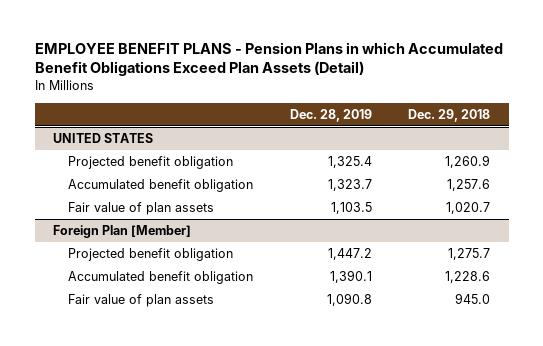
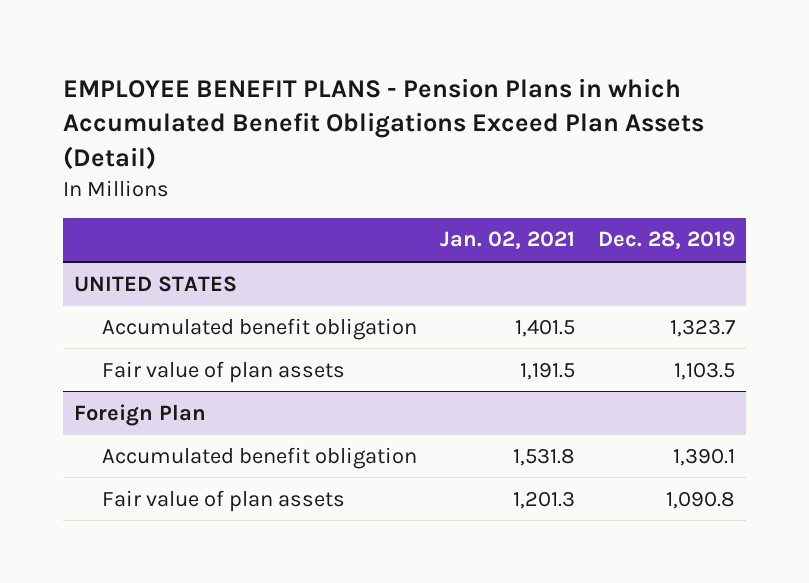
- | Dec. 28, 2019 | Dec. 29, 2018
+ | Jan. 02, 2021 | Dec. 28, 2019
@ UNITED STATES
- Projected benefit obligation | 1,325.4 | 1,260.9
- Foreign Plan [Member]
- Projected benefit obligation | 1,447.2 | 1,275.7
+ Foreign Plan

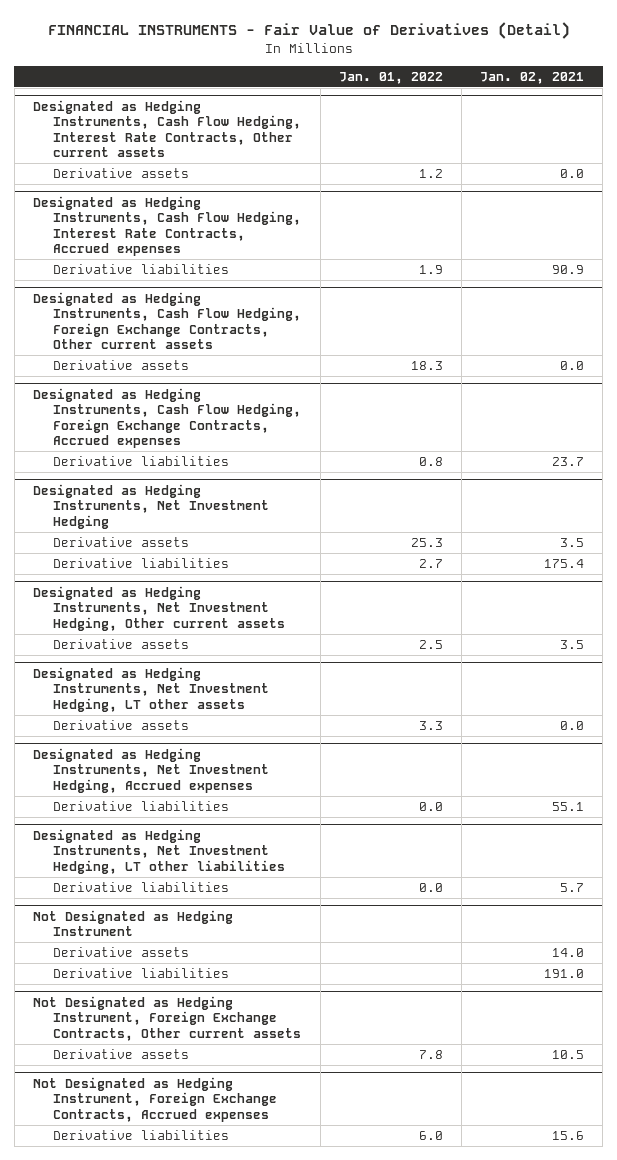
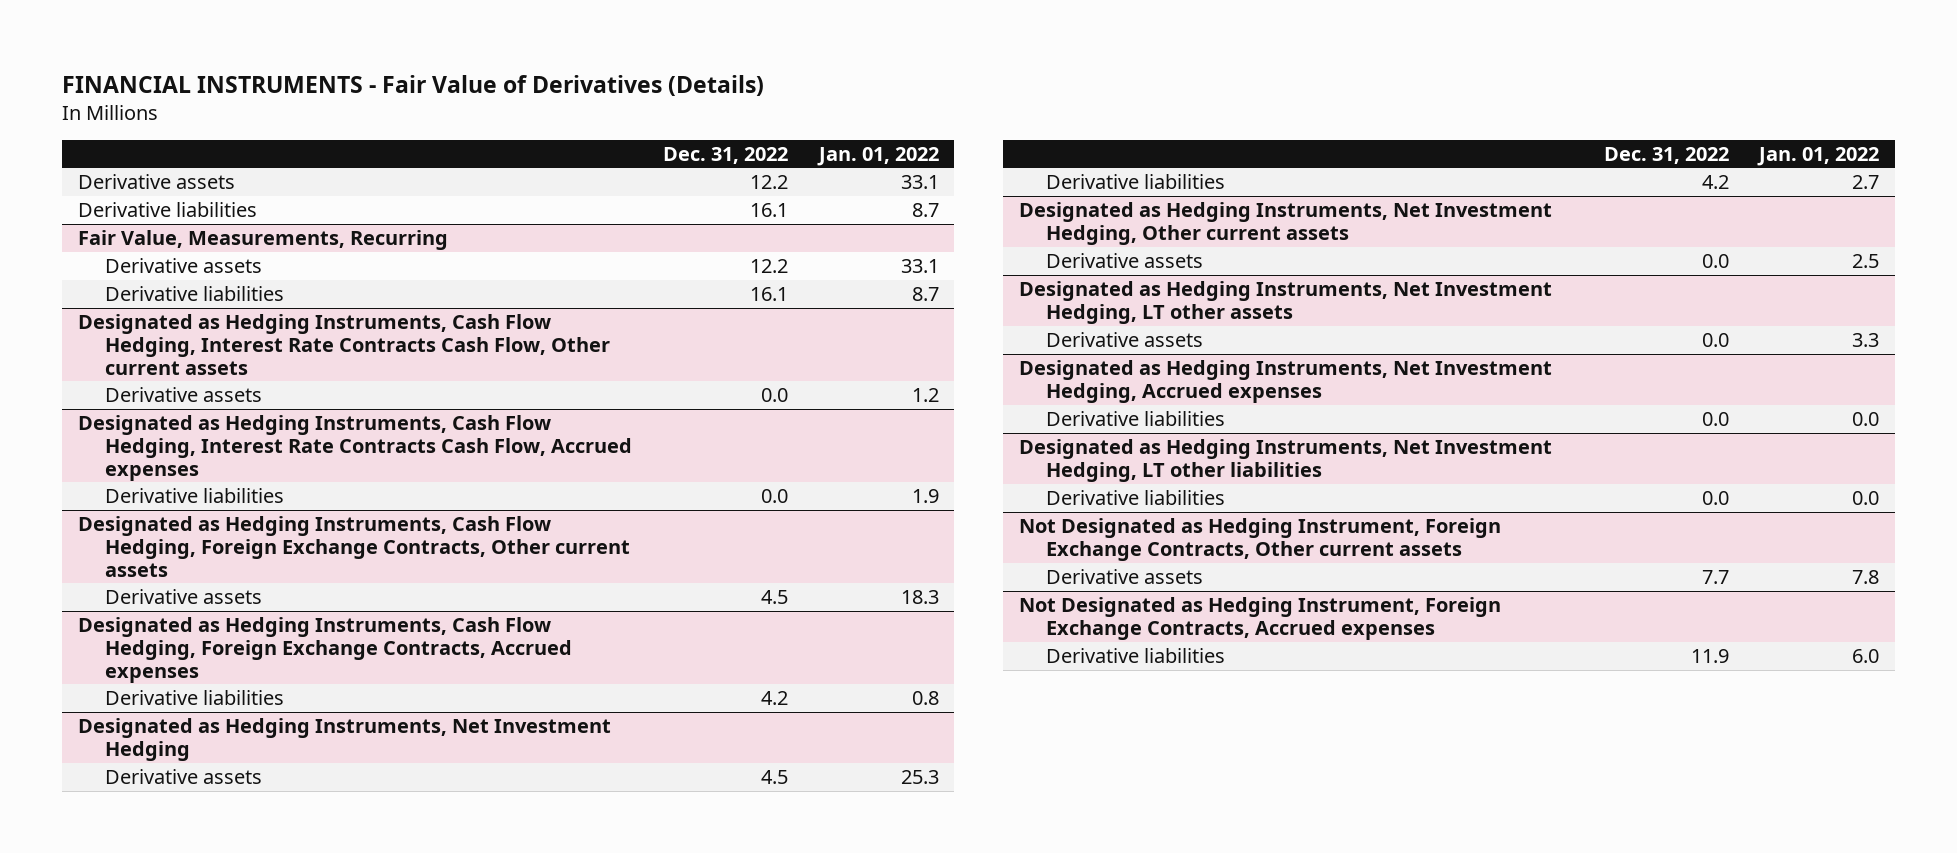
- FINANCIAL INSTRUMENTS - Fair Value of Derivatives (Detail)
+ FINANCIAL INSTRUMENTS - Fair Value of Derivatives (Details)
- | Jan. 01, 2022 | Jan. 02, 2021
+ | Dec. 31, 2022 | Jan. 01, 2022
- Designated as Hedging Instruments, Cash Flow Hedging, Interest Rate Contracts, Other current assets
+ Derivative assets | 12.2 | 33.1
+ Derivative liabilities | 16.1 | 8.7
+ Fair Value, Measurements, Recurring
+ Derivative assets | 12.2 | 33.1
+ Derivative liabilities | 16.1 | 8.7
+ Designated as Hedging Instruments, Cash Flow Hedging, Interest Rate Contracts Cash Flow, Other current assets
- Designated as Hedging Instruments, Cash Flow Hedging, Interest Rate Contracts, Accrued expenses
+ Designated as Hedging Instruments, Cash Flow Hedging, Interest Rate Contracts Cash Flow, Accrued expenses
- Not Designated as Hedging Instrument
- Derivative assets | | 14.0
- Derivative liabilities | | 191.0

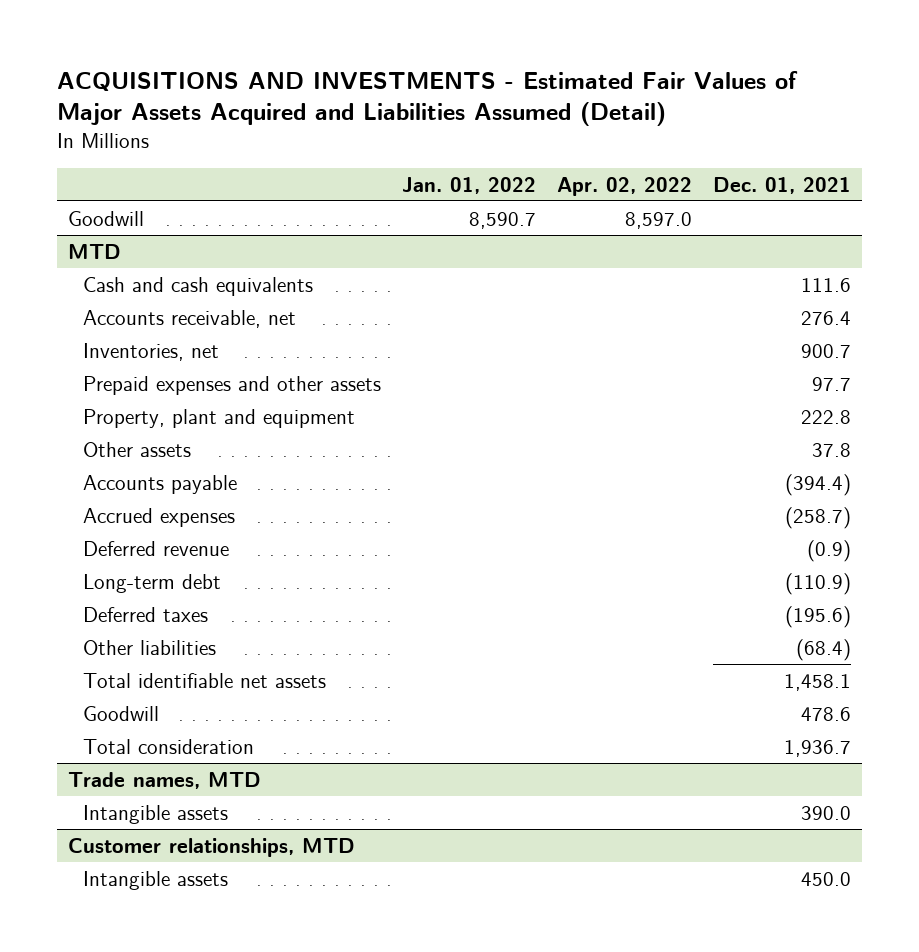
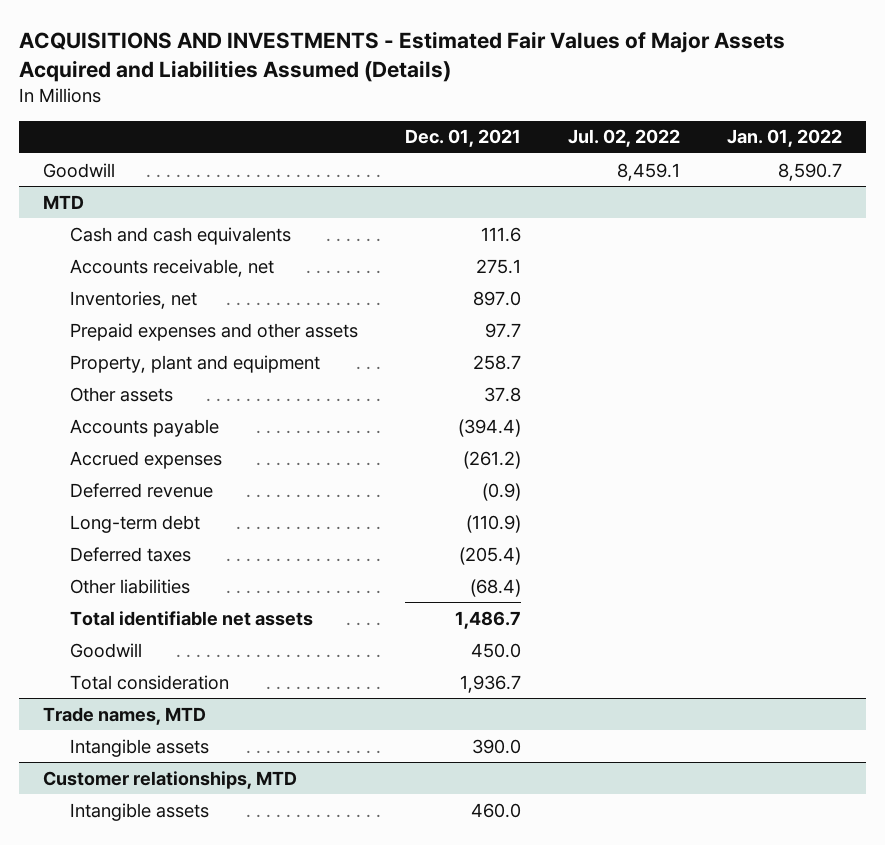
- ACQUISITIONS AND INVESTMENTS - Estimated Fair Values of Major Assets Acquired and Liabilities Assumed (Detail)
+ ACQUISITIONS AND INVESTMENTS - Estimated Fair Values of Major Assets Acquired and Liabilities Assumed (Details)
- | Jan. 01, 2022 | Apr. 02, 2022 | Dec. 01, 2021
+ | Dec. 01, 2021 | Jul. 02, 2022 | Jan. 01, 2022
@ MTD
- Accounts receivable, net | | | 276.4
- Inventories, net | | | 900.7
+ Accounts receivable, net | 275.1 | |
+ Inventories, net | 897.0 | |
- Property, plant and equipment | | | 222.8
+ Property, plant and equipment | 258.7 | |
- Accrued expenses | | | (258.7)
+ Accrued expenses | (261.2) | |
- Deferred taxes | | | (195.6)
+ Deferred taxes | (205.4) | |
- Total identifiable net assets | | | 1,458.1
- Goodwill | | | 478.6
+ Total identifiable net assets | 1,486.7 | |
+ Goodwill | 450.0 | |
@ Customer relationships, MTD
- Intangible assets | | | 450.0
+ Intangible assets | 460.0 | |

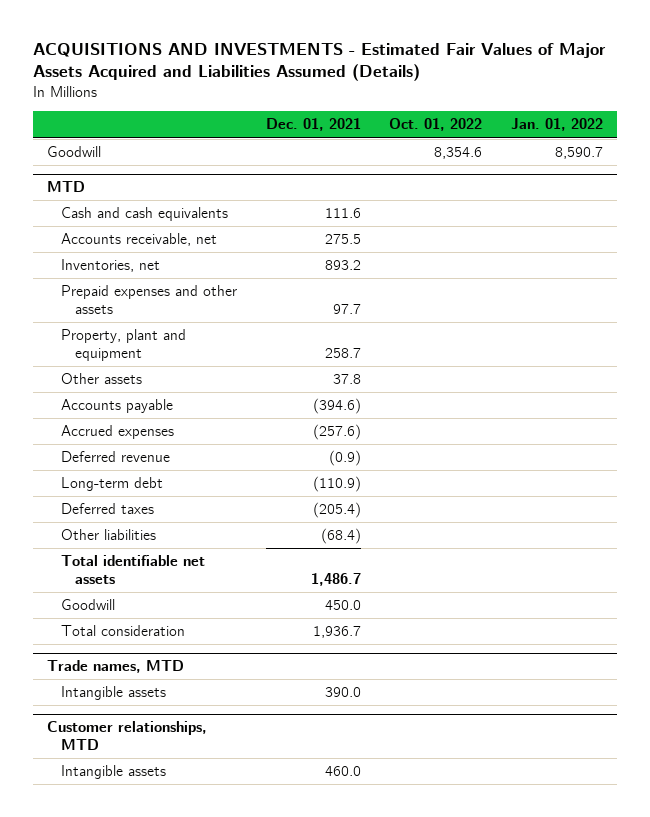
- | Dec. 01, 2021 | Jul. 02, 2022 | Jan. 01, 2022
+ | Dec. 01, 2021 | Oct. 01, 2022 | Jan. 01, 2022
@ MTD
- Accounts receivable, net | 275.1 | |
- Inventories, net | 897.0 | |
+ Accounts receivable, net | 275.5 | |
+ Inventories, net | 893.2 | |
- Accounts payable | (394.4) | |
- Accrued expenses | (261.2) | |
+ Accounts payable | (394.6) | |
+ Accrued expenses | (257.6) | |

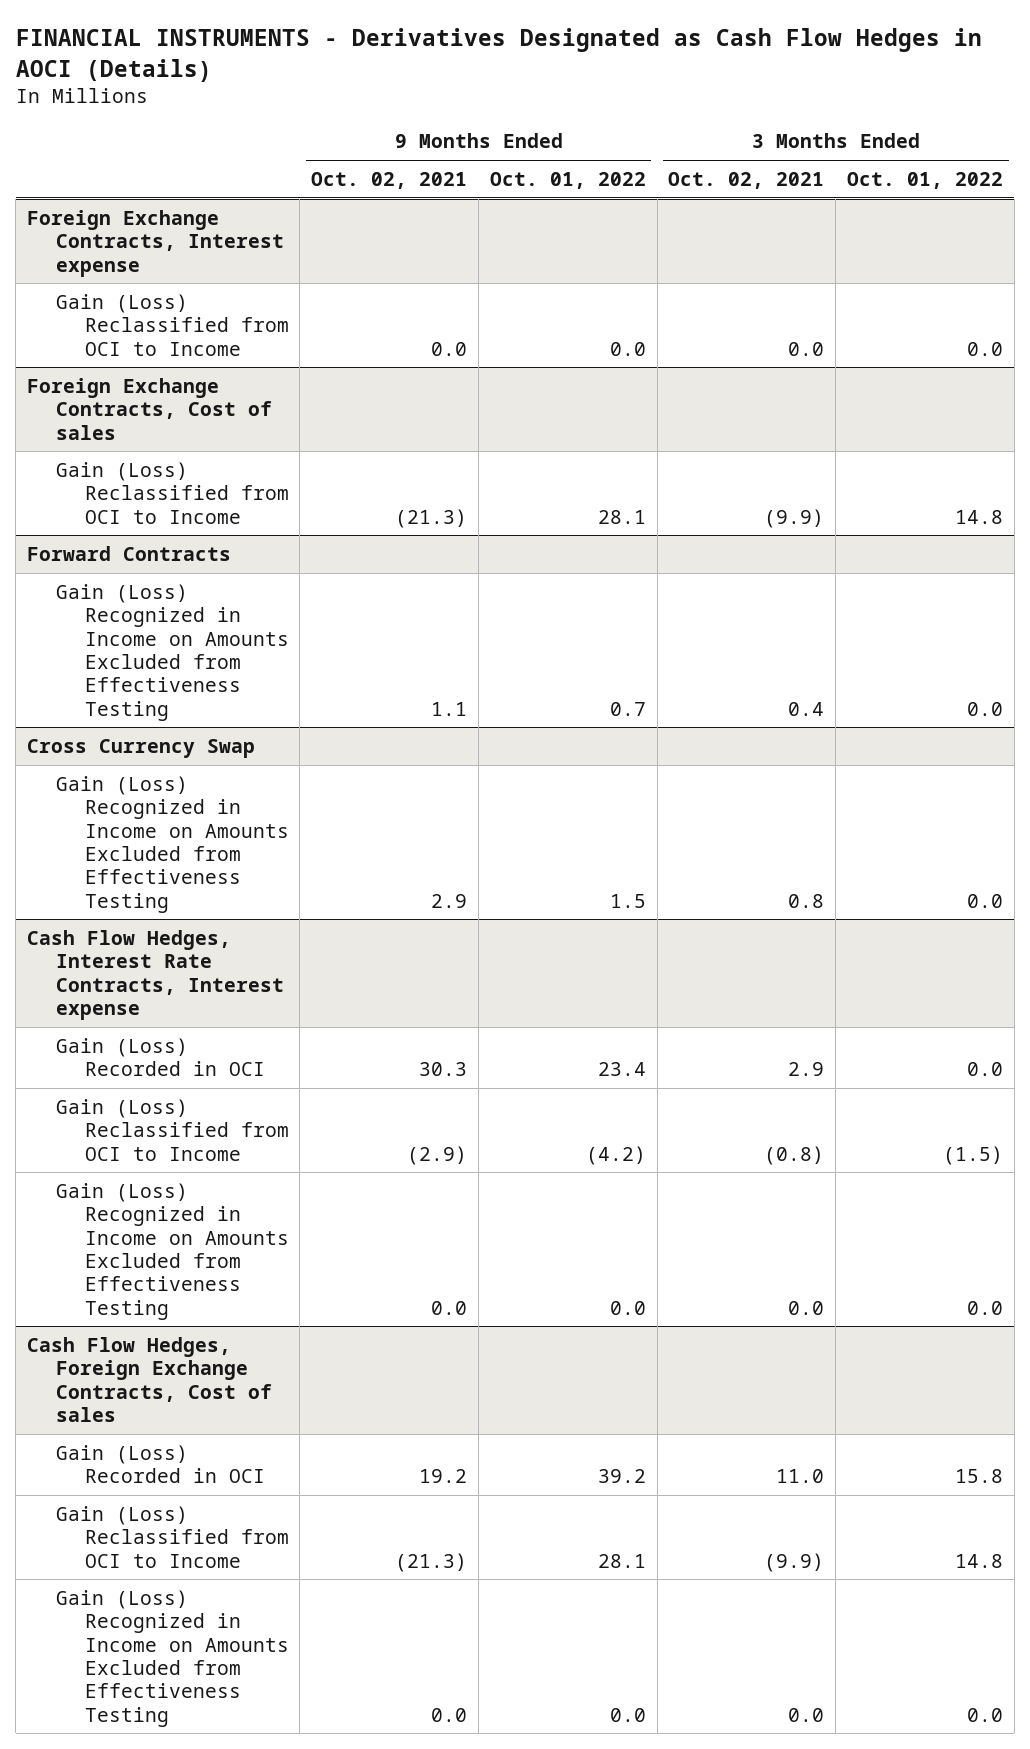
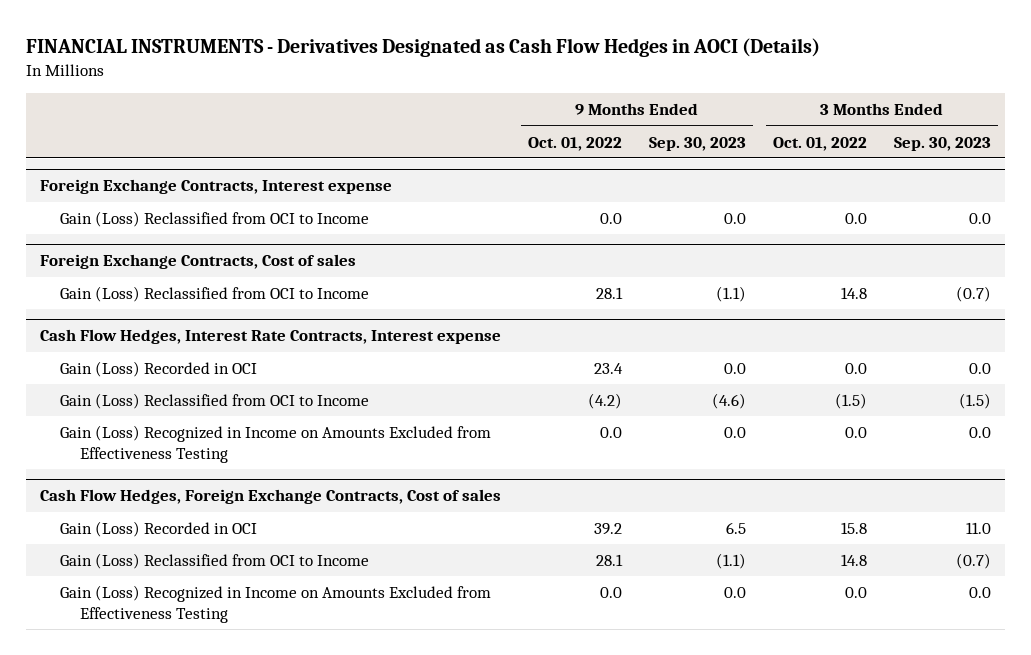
- | 9 Months Ended Oct. 02, 2021 | 9 Months Ended Oct. 01, 2022 | 3 Months Ended Oct. 02, 2021 | 3 Months Ended Oct. 01, 2022
+ | 9 Months Ended Oct. 01, 2022 | 9 Months Ended Sep. 30, 2023 | 3 Months Ended Oct. 01, 2022 | 3 Months Ended Sep. 30, 2023
- Forward Contracts
- Gain (Loss) Recognized in Income on Amounts Excluded from Effectiveness Testing | 1.1 | 0.7 | 0.4 | 0.0
- Cross Currency Swap
- Gain (Loss) Recognized in Income on Amounts Excluded from Effectiveness Testing | 2.9 | 1.5 | 0.8 | 0.0

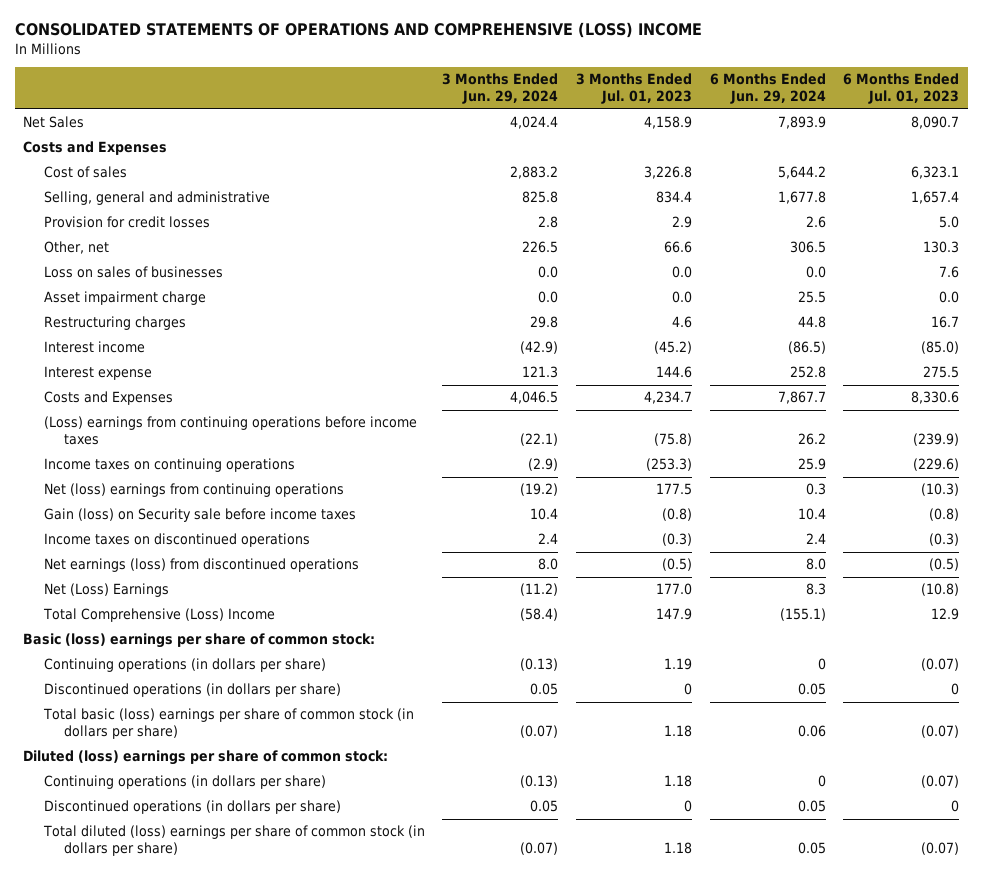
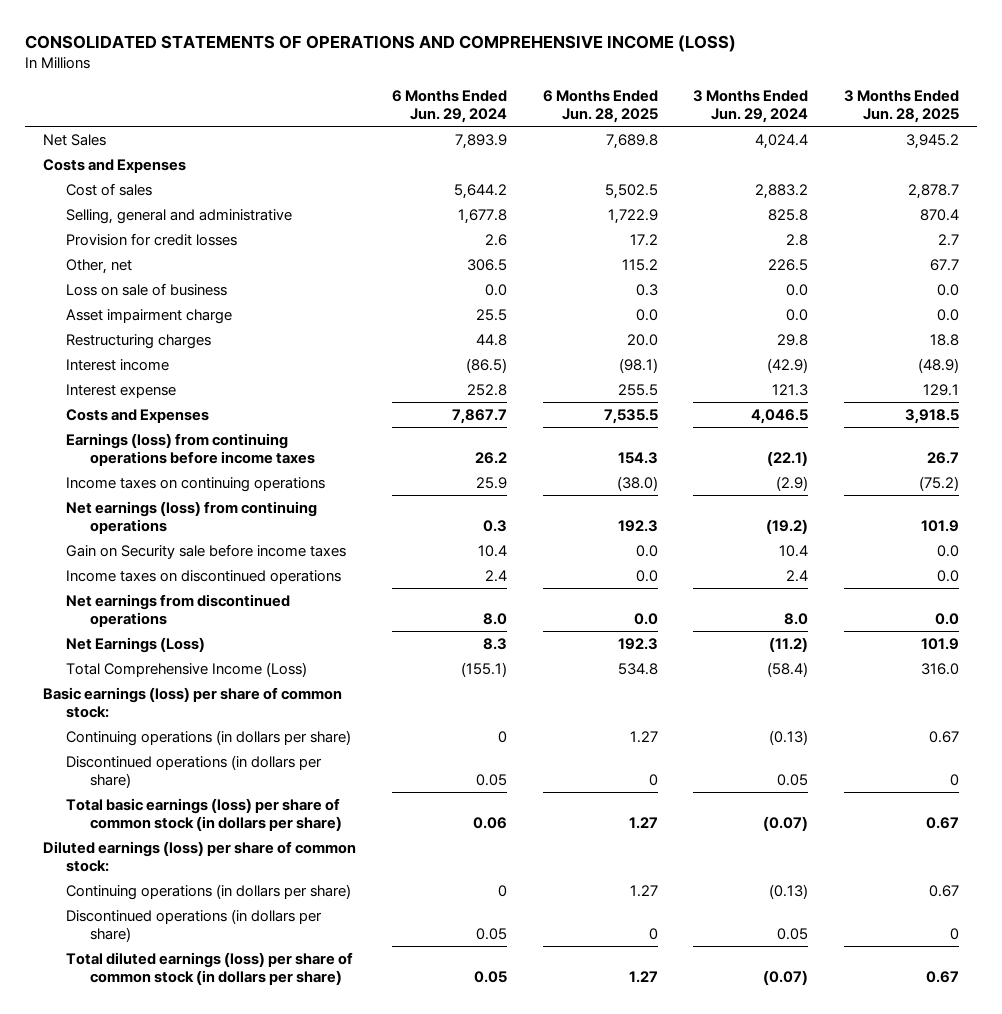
- CONSOLIDATED STATEMENTS OF OPERATIONS AND COMPREHENSIVE (LOSS) INCOME
+ CONSOLIDATED STATEMENTS OF OPERATIONS AND COMPREHENSIVE INCOME (LOSS)
- | 3 Months Ended Jun. 29, 2024 | 3 Months Ended Jul. 01, 2023 | 6 Months Ended Jun. 29, 2024 | 6 Months Ended Jul. 01, 2023
+ | 6 Months Ended Jun. 29, 2024 | 6 Months Ended Jun. 28, 2025 | 3 Months Ended Jun. 29, 2024 | 3 Months Ended Jun. 28, 2025
- Loss on sales of businesses | 0.0 | 0.0 | 0.0 | 7.6
+ Loss on sale of business | 0.0 | 0.3 | 0.0 | 0.0
- (Loss) earnings from continuing operations before income taxes | (22.1) | (75.8) | 26.2 | (239.9)
+ Earnings (loss) from continuing operations before income taxes | 26.2 | 154.3 | (22.1) | 26.7
- Net (loss) earnings from continuing operations | (19.2) | 177.5 | 0.3 | (10.3)
- Gain (loss) on Security sale before income taxes | 10.4 | (0.8) | 10.4 | (0.8)
+ Net earnings (loss) from continuing operations | 0.3 | 192.3 | (19.2) | 101.9
+ Gain on Security sale before income taxes | 10.4 | 0.0 | 10.4 | 0.0
- Net earnings (loss) from discontinued operations | 8.0 | (0.5) | 8.0 | (0.5)
- Net (Loss) Earnings | (11.2) | 177.0 | 8.3 | (10.8)
- Total Comprehensive (Loss) Income | (58.4) | 147.9 | (155.1) | 12.9
- Basic (loss) earnings per share of common stock:
+ Net earnings from discontinued operations | 8.0 | 0.0 | 8.0 | 0.0
+ Net Earnings (Loss) | 8.3 | 192.3 | (11.2) | 101.9
+ Total Comprehensive Income (Loss) | (155.1) | 534.8 | (58.4) | 316.0
+ Basic earnings (loss) per share of common stock:
- Total basic (loss) earnings per share of common stock (in dollars per share) | (0.07) | 1.18 | 0.06 | (0.07)
- Diluted (loss) earnings per share of common stock:
+ Total basic earnings (loss) per share of common stock (in dollars per share) | 0.06 | 1.27 | (0.07) | 0.67
+ Diluted earnings (loss) per share of common stock:
- Total diluted (loss) earnings per share of common stock (in dollars per share) | (0.07) | 1.18 | 0.05 | (0.07)
+ Total diluted earnings (loss) per share of common stock (in dollars per share) | 0.05 | 1.27 | (0.07) | 0.67

